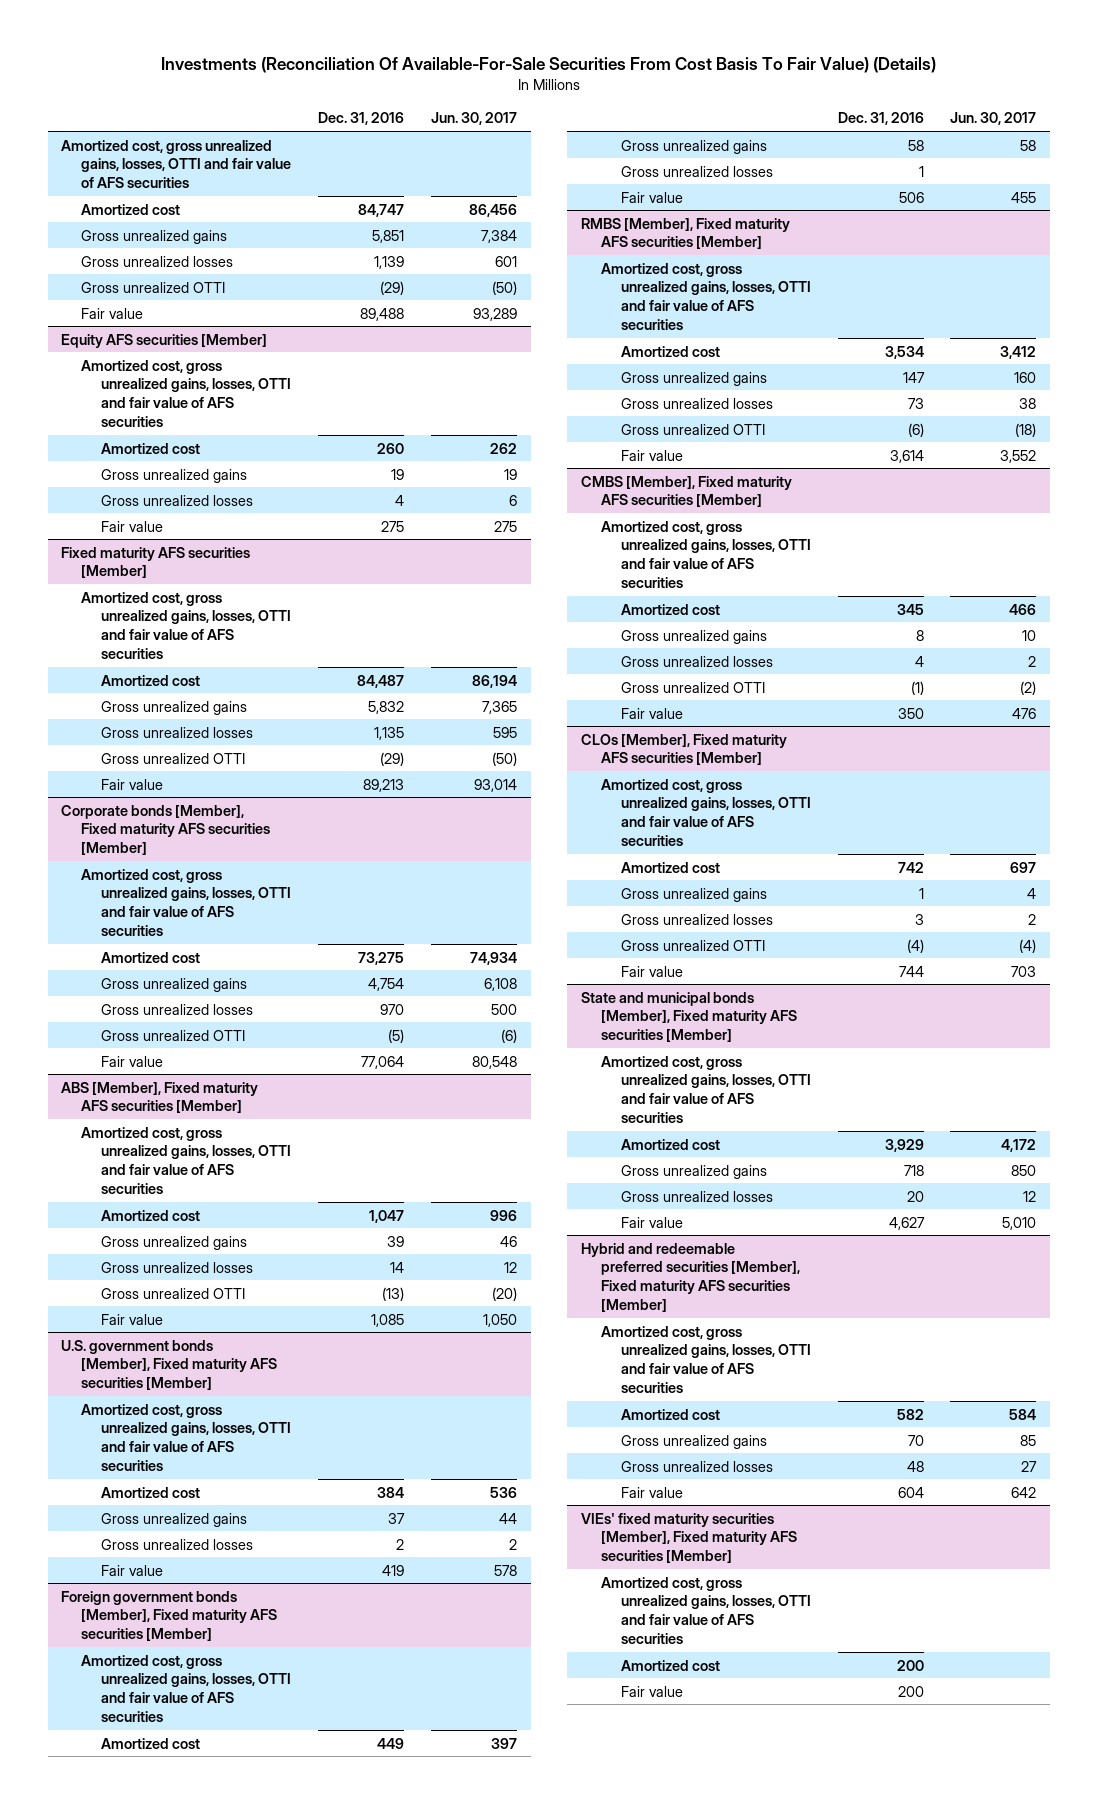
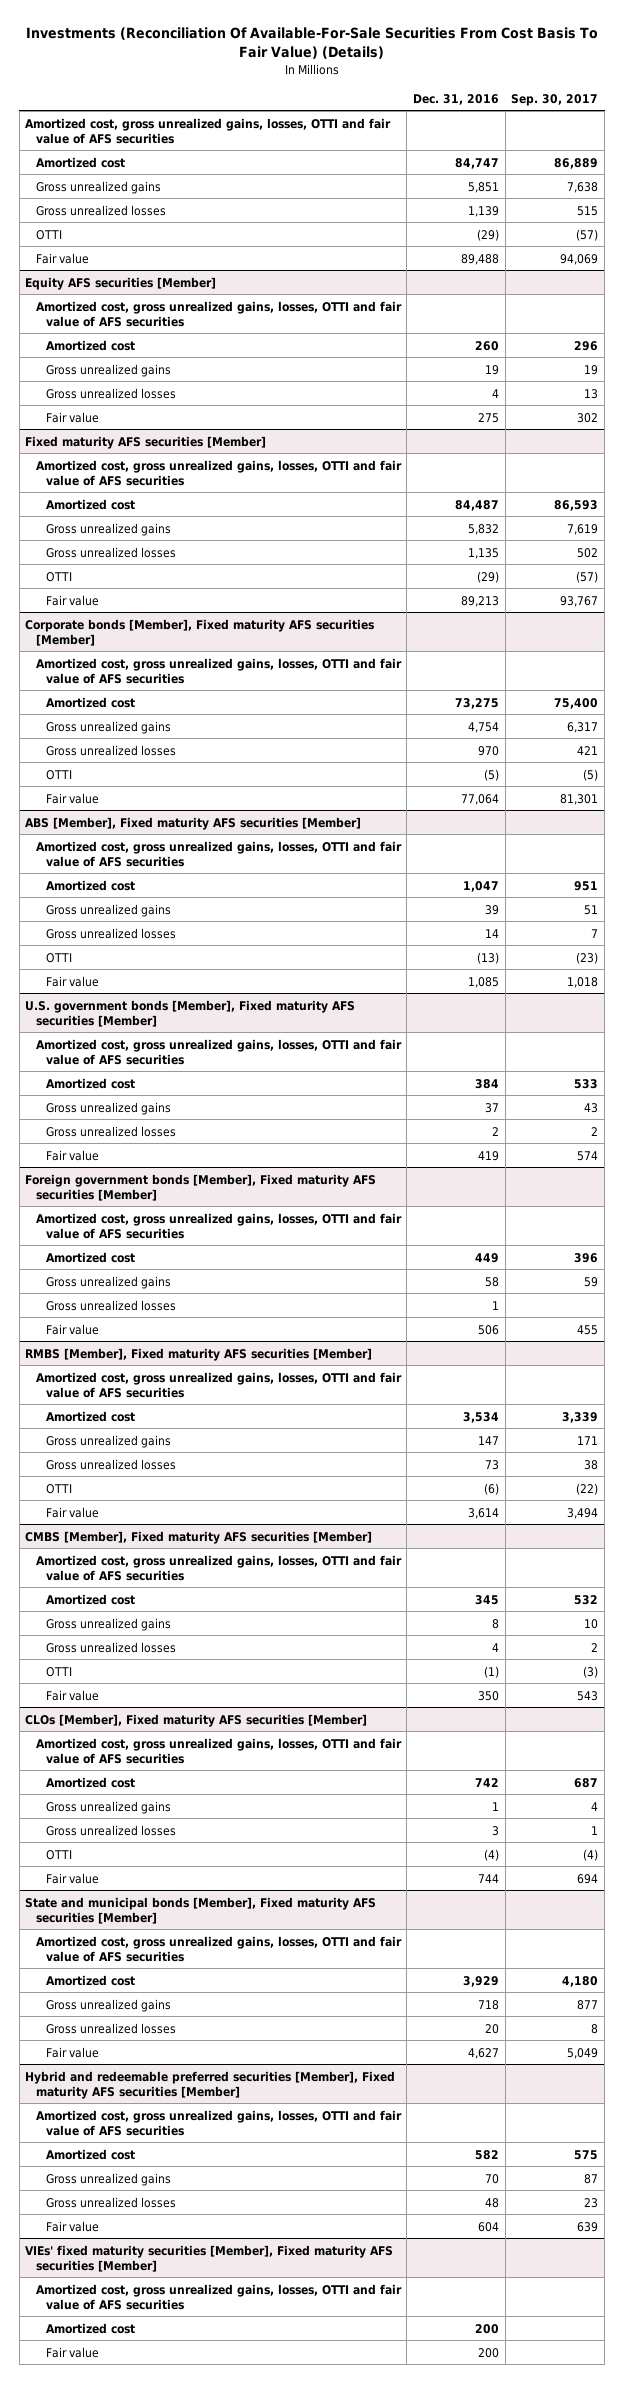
- | Dec. 31, 2016 | Jun. 30, 2017
+ | Dec. 31, 2016 | Sep. 30, 2017
- Gross unrealized OTTI | (29) | (50)
+ OTTI | (29) | (57)
@ Fixed maturity AFS securities [Member]
- Gross unrealized OTTI | (29) | (50)
+ OTTI | (29) | (57)
@ Corporate bonds [Member], Fixed maturity AFS securities [Member]
- Gross unrealized OTTI | (5) | (6)
+ OTTI | (5) | (5)
@ ABS [Member], Fixed maturity AFS securities [Member]
- Gross unrealized OTTI | (13) | (20)
+ OTTI | (13) | (23)
@ RMBS [Member], Fixed maturity AFS securities [Member]
- Gross unrealized OTTI | (6) | (18)
+ OTTI | (6) | (22)
@ CMBS [Member], Fixed maturity AFS securities [Member]
- Gross unrealized OTTI | (1) | (2)
+ OTTI | (1) | (3)
@ CLOs [Member], Fixed maturity AFS securities [Member]
- Gross unrealized OTTI | (4) | (4)
+ OTTI | (4) | (4)

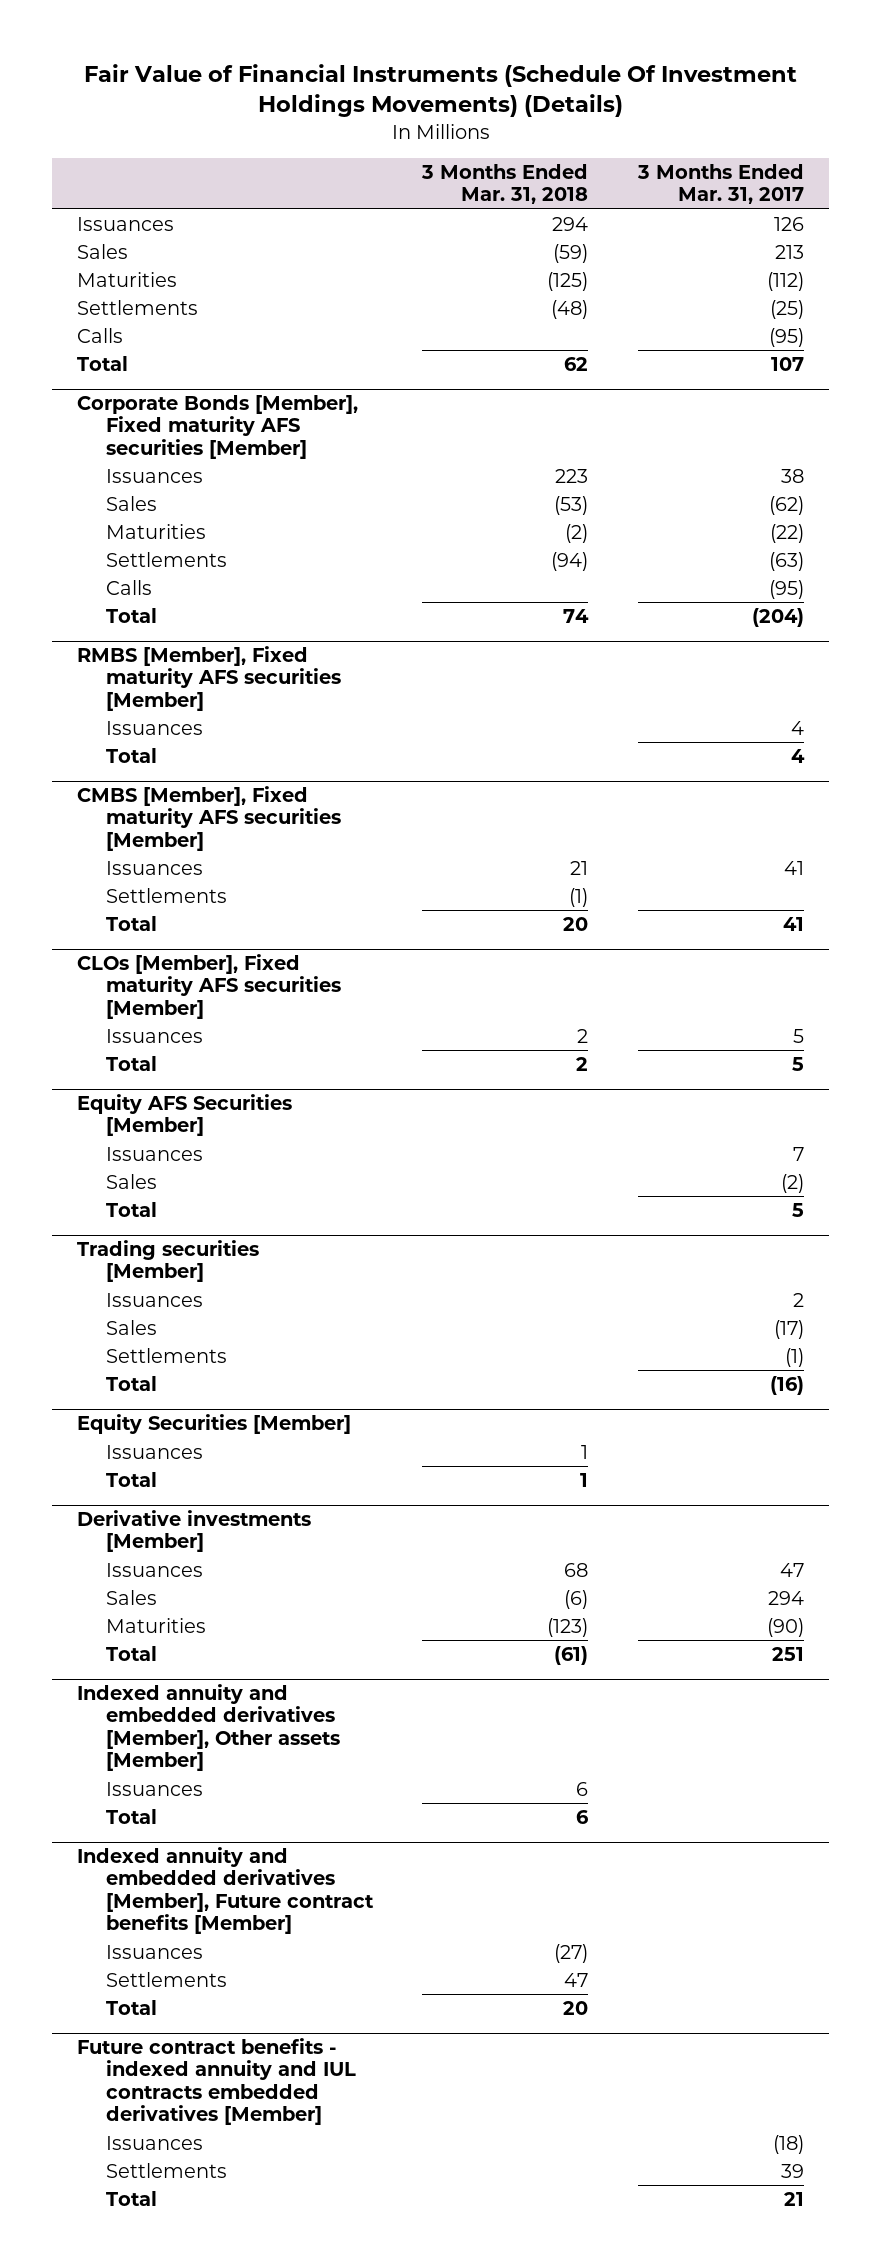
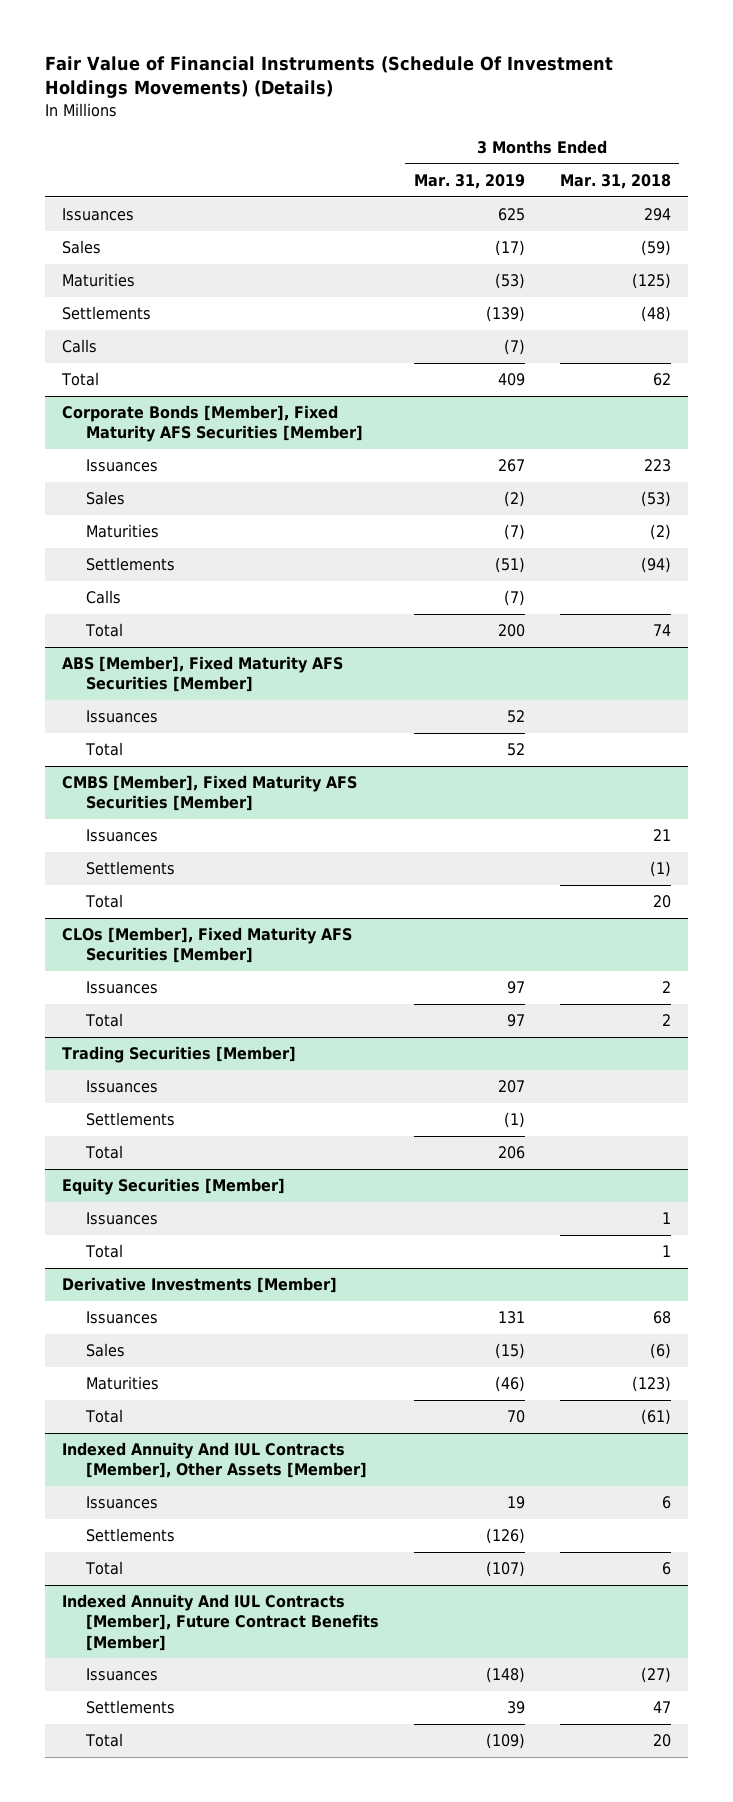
- | 3 Months Ended Mar. 31, 2018 | 3 Months Ended Mar. 31, 2017
+ | 3 Months Ended Mar. 31, 2019 | 3 Months Ended Mar. 31, 2018
- Corporate Bonds [Member], Fixed maturity AFS securities [Member]
+ Corporate Bonds [Member], Fixed Maturity AFS Securities [Member]
- RMBS [Member], Fixed maturity AFS securities [Member]
+ ABS [Member], Fixed Maturity AFS Securities [Member]
- CMBS [Member], Fixed maturity AFS securities [Member]
+ CMBS [Member], Fixed Maturity AFS Securities [Member]
- CLOs [Member], Fixed maturity AFS securities [Member]
+ CLOs [Member], Fixed Maturity AFS Securities [Member]
- Equity AFS Securities [Member]
- Issuances | | 7
- Sales | | (2)
- Total | | 5
- Trading securities [Member]
+ Trading Securities [Member]
- Sales | | (17)
- Derivative investments [Member]
+ Derivative Investments [Member]
- Indexed annuity and embedded derivatives [Member], Other assets [Member]
+ Indexed Annuity And IUL Contracts [Member], Other Assets [Member]
+ Settlements | (126) |
- Indexed annuity and embedded derivatives [Member], Future contract benefits [Member]
+ Indexed Annuity And IUL Contracts [Member], Future Contract Benefits [Member]
- Future contract benefits - indexed annuity and IUL contracts embedded derivatives [Member]
- Issuances | | (18)
- Settlements | | 39
- Total | | 21

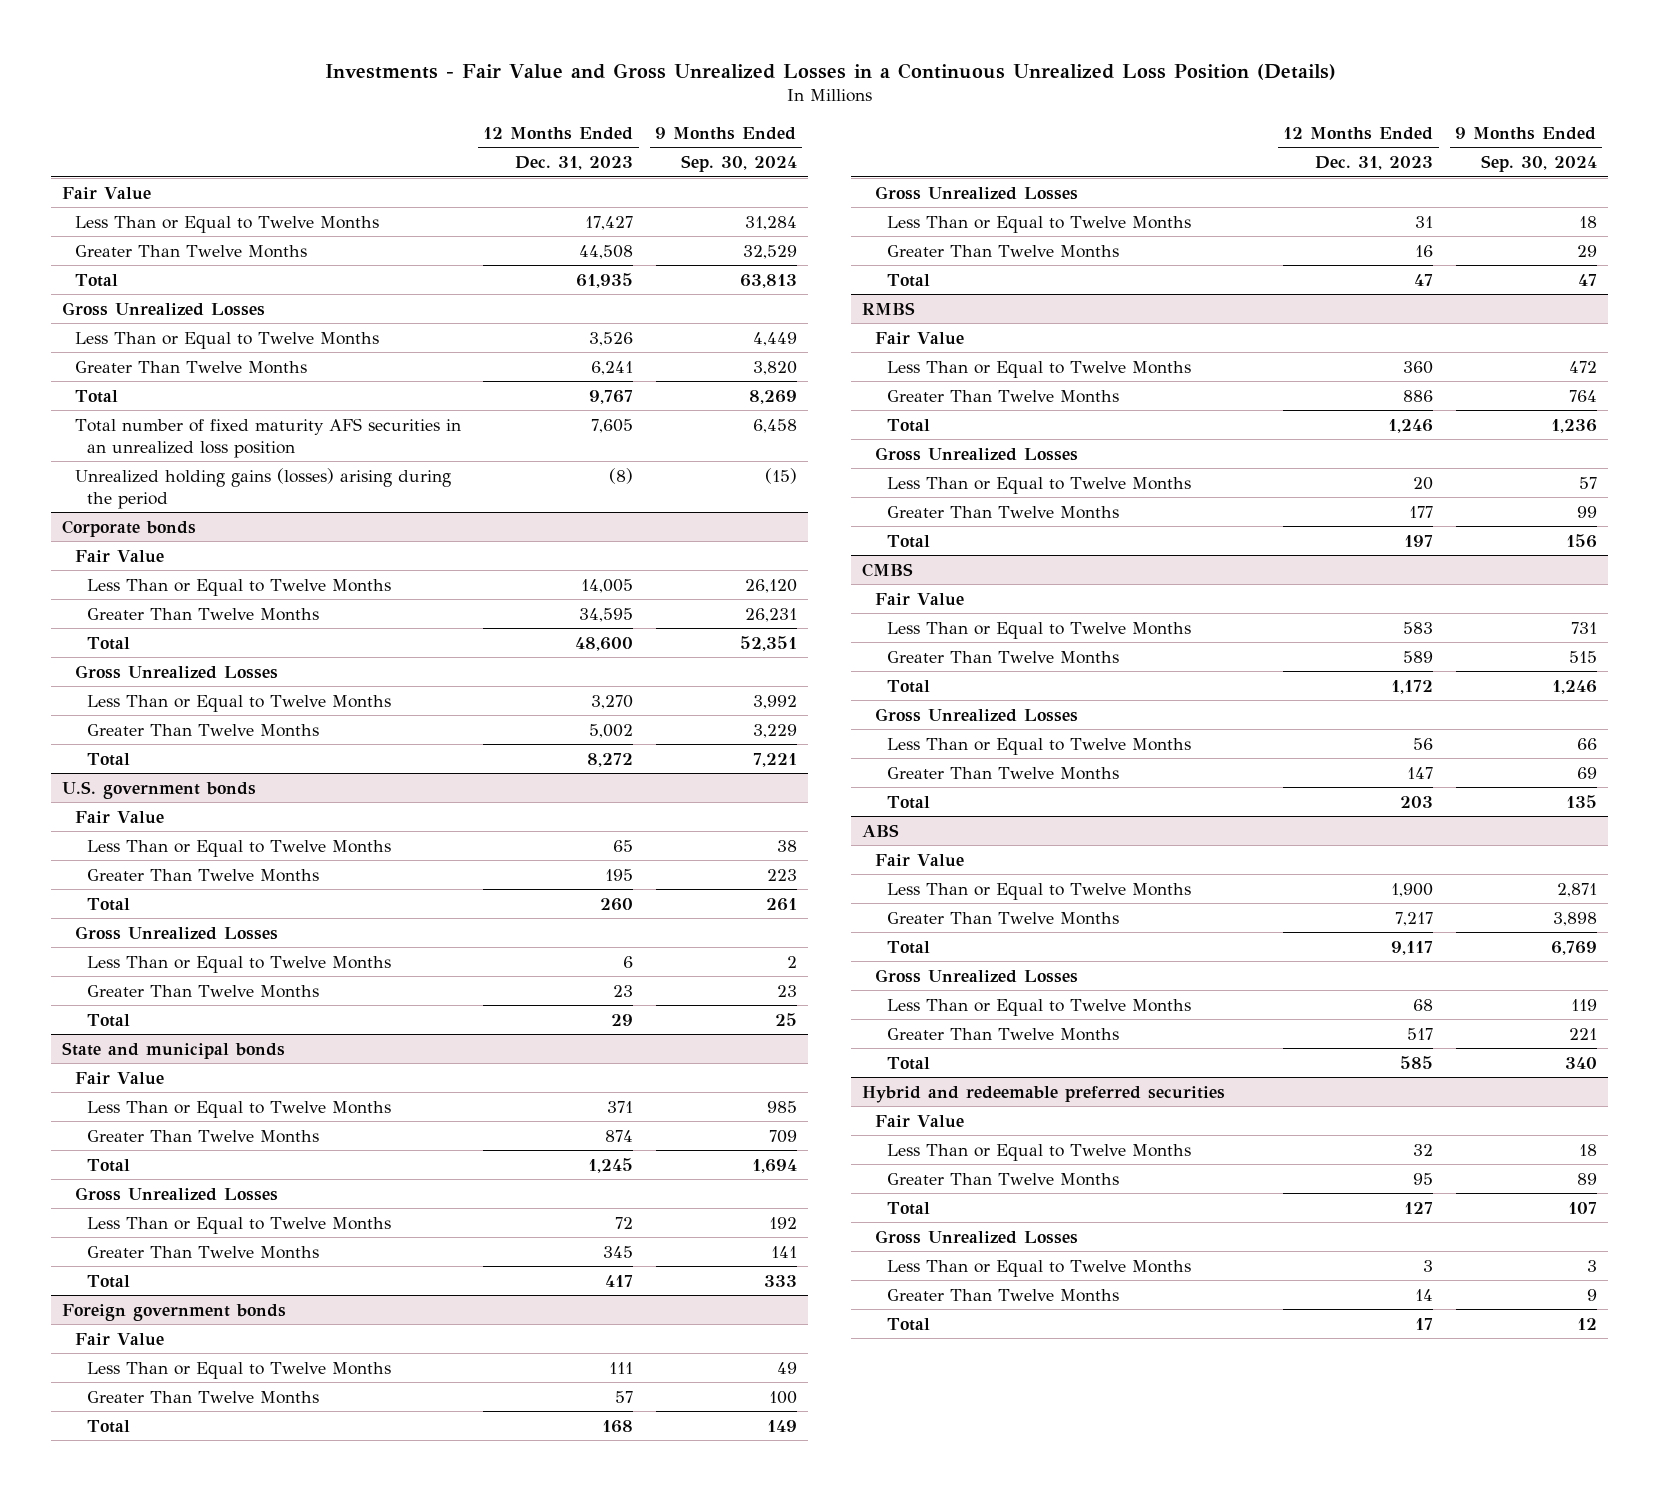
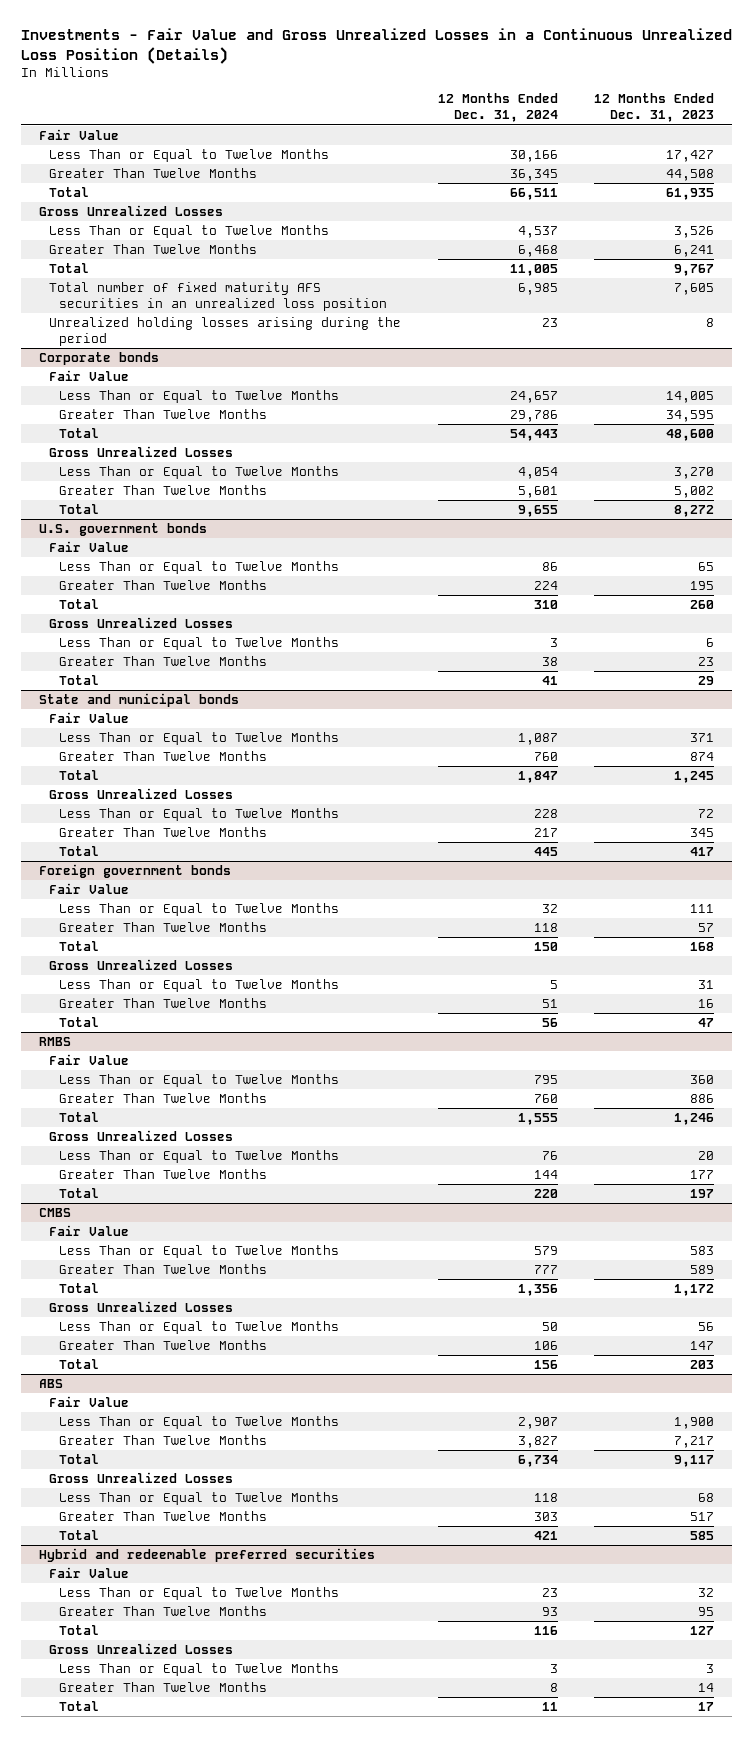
- | 12 Months Ended Dec. 31, 2023 | 9 Months Ended Sep. 30, 2024
+ | 12 Months Ended Dec. 31, 2024 | 12 Months Ended Dec. 31, 2023
- Unrealized holding gains (losses) arising during the period | (8) | (15)
+ Unrealized holding losses arising during the period | 23 | 8

